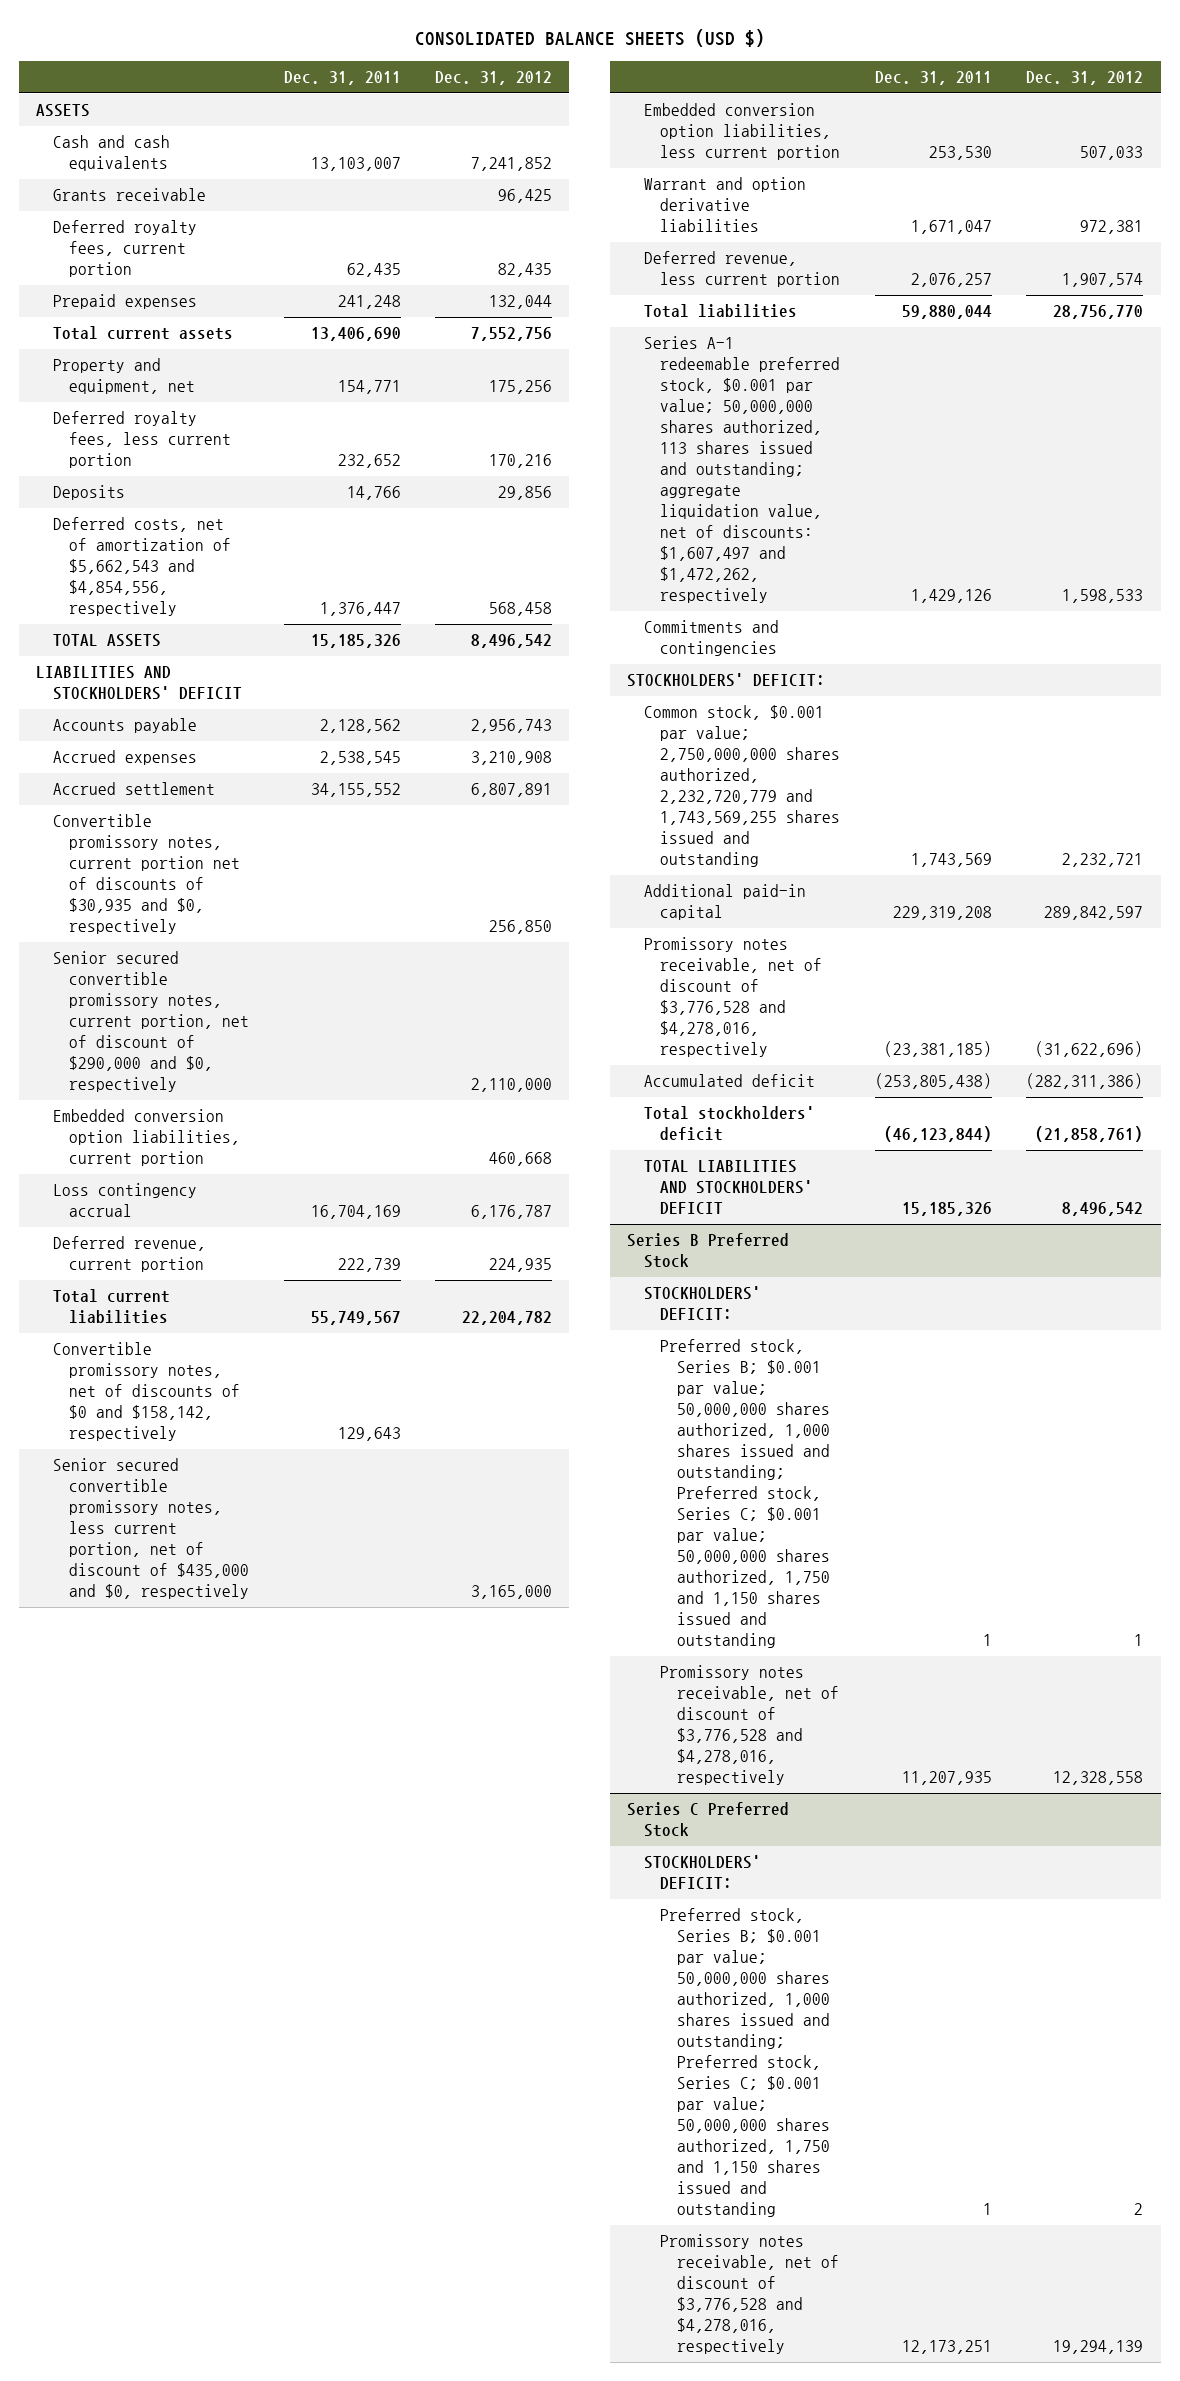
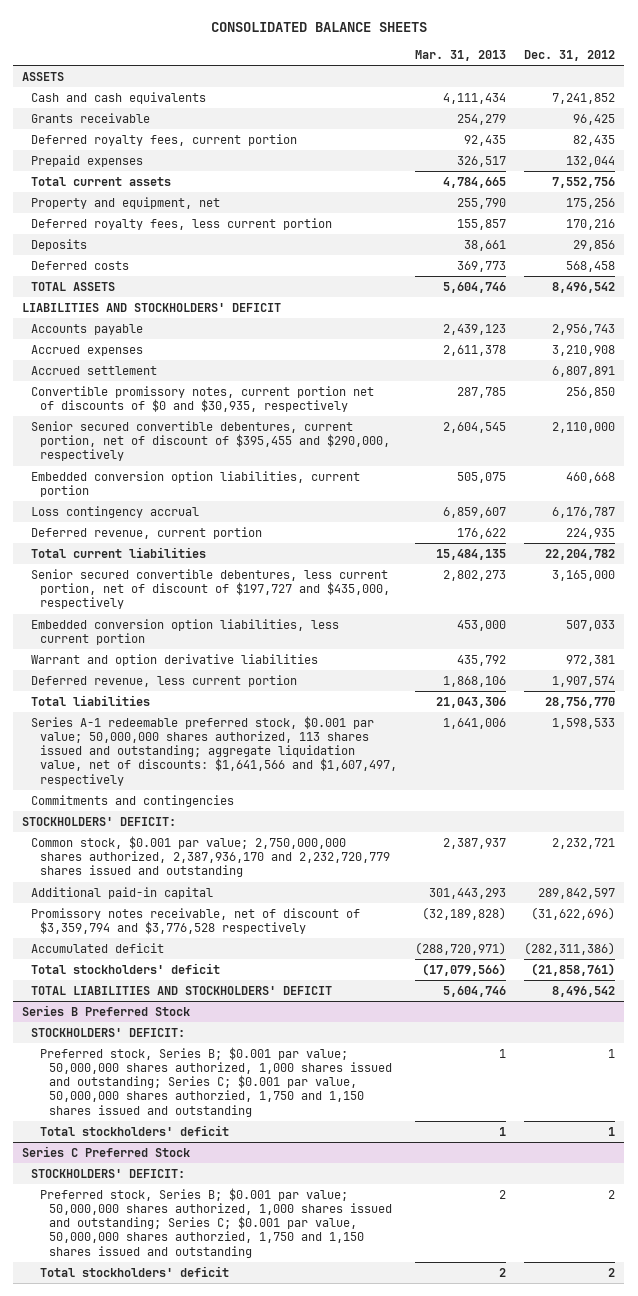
- CONSOLIDATED BALANCE SHEETS (USD $)
+ CONSOLIDATED BALANCE SHEETS
- | Dec. 31, 2011 | Dec. 31, 2012
+ | Mar. 31, 2013 | Dec. 31, 2012
- Deferred costs, net of amortization of $5,662,543 and $4,854,556, respectively | 1,376,447 | 568,458
+ Deferred costs | 369,773 | 568,458
- Convertible promissory notes, current portion net of discounts of $30,935 and $0, respectively | | 256,850
- Senior secured convertible promissory notes, current portion, net of discount of $290,000 and $0, respectively | | 2,110,000
+ Convertible promissory notes, current portion net of discounts of $0 and $30,935, respectively | 287,785 | 256,850
+ Senior secured convertible debentures, current portion, net of discount of $395,455 and $290,000, respectively | 2,604,545 | 2,110,000
- Convertible promissory notes, net of discounts of $0 and $158,142, respectively | 129,643 |
- Senior secured convertible promissory notes, less current portion, net of discount of $435,000 and $0, respectively | | 3,165,000
+ Senior secured convertible debentures, less current portion, net of discount of $197,727 and $435,000, respectively | 2,802,273 | 3,165,000
- Series A-1 redeemable preferred stock, $0.001 par value; 50,000,000 shares authorized, 113 shares issued and outstanding; aggregate liquidation value, net of discounts: $1,607,497 and $1,472,262, respectively | 1,429,126 | 1,598,533
+ Series A-1 redeemable preferred stock, $0.001 par value; 50,000,000 shares authorized, 113 shares issued and outstanding; aggregate liquidation value, net of discounts: $1,641,566 and $1,607,497, respectively | 1,641,006 | 1,598,533
- Common stock, $0.001 par value; 2,750,000,000 shares authorized, 2,232,720,779 and 1,743,569,255 shares issued and outstanding | 1,743,569 | 2,232,721
+ Common stock, $0.001 par value; 2,750,000,000 shares authorized, 2,387,936,170 and 2,232,720,779 shares issued and outstanding | 2,387,937 | 2,232,721
- Promissory notes receivable, net of discount of $3,776,528 and $4,278,016, respectively | (23,381,185) | (31,622,696)
+ Promissory notes receivable, net of discount of $3,359,794 and $3,776,528 respectively | (32,189,828) | (31,622,696)
@ Series B Preferred Stock
- Preferred stock, Series B; $0.001 par value; 50,000,000 shares authorized, 1,000 shares issued and outstanding; Preferred stock, Series C; $0.001 par value; 50,000,000 shares authorized, 1,750 and 1,150 shares issued and outstanding | 1 | 1
- Promissory notes receivable, net of discount of $3,776,528 and $4,278,016, respectively | 11,207,935 | 12,328,558
+ Preferred stock, Series B; $0.001 par value; 50,000,000 shares authorized, 1,000 shares issued and outstanding; Series C; $0.001 par value, 50,000,000 shares authorzied, 1,750 and 1,150 shares issued and outstanding | 1 | 1
+ Total stockholders' deficit | 1 | 1
@ Series C Preferred Stock
- Preferred stock, Series B; $0.001 par value; 50,000,000 shares authorized, 1,000 shares issued and outstanding; Preferred stock, Series C; $0.001 par value; 50,000,000 shares authorized, 1,750 and 1,150 shares issued and outstanding | 1 | 2
- Promissory notes receivable, net of discount of $3,776,528 and $4,278,016, respectively | 12,173,251 | 19,294,139
+ Preferred stock, Series B; $0.001 par value; 50,000,000 shares authorized, 1,000 shares issued and outstanding; Series C; $0.001 par value, 50,000,000 shares authorzied, 1,750 and 1,150 shares issued and outstanding | 2 | 2
+ Total stockholders' deficit | 2 | 2

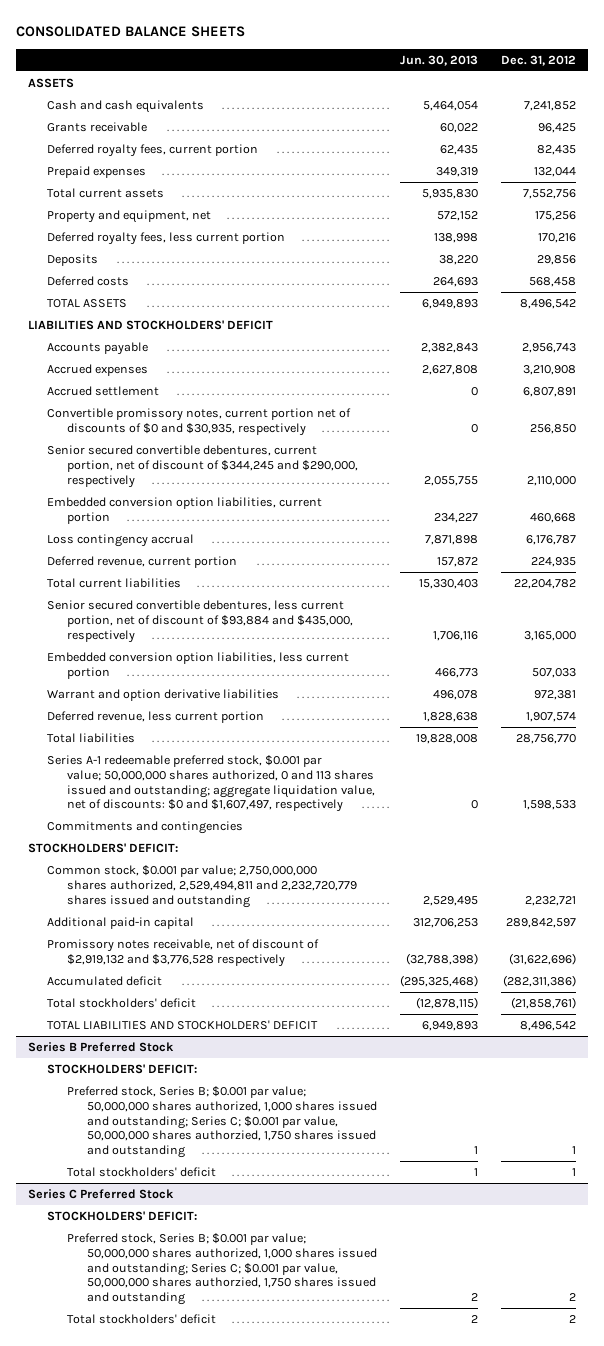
- | Mar. 31, 2013 | Dec. 31, 2012
+ | Jun. 30, 2013 | Dec. 31, 2012
- Senior secured convertible debentures, current portion, net of discount of $395,455 and $290,000, respectively | 2,604,545 | 2,110,000
+ Senior secured convertible debentures, current portion, net of discount of $344,245 and $290,000, respectively | 2,055,755 | 2,110,000
- Senior secured convertible debentures, less current portion, net of discount of $197,727 and $435,000, respectively | 2,802,273 | 3,165,000
+ Senior secured convertible debentures, less current portion, net of discount of $93,884 and $435,000, respectively | 1,706,116 | 3,165,000
- Series A-1 redeemable preferred stock, $0.001 par value; 50,000,000 shares authorized, 113 shares issued and outstanding; aggregate liquidation value, net of discounts: $1,641,566 and $1,607,497, respectively | 1,641,006 | 1,598,533
+ Series A-1 redeemable preferred stock, $0.001 par value; 50,000,000 shares authorized, 0 and 113 shares issued and outstanding; aggregate liquidation value, net of discounts: $0 and $1,607,497, respectively | 0 | 1,598,533
- Common stock, $0.001 par value; 2,750,000,000 shares authorized, 2,387,936,170 and 2,232,720,779 shares issued and outstanding | 2,387,937 | 2,232,721
+ Common stock, $0.001 par value; 2,750,000,000 shares authorized, 2,529,494,811 and 2,232,720,779 shares issued and outstanding | 2,529,495 | 2,232,721
- Promissory notes receivable, net of discount of $3,359,794 and $3,776,528 respectively | (32,189,828) | (31,622,696)
+ Promissory notes receivable, net of discount of $2,919,132 and $3,776,528 respectively | (32,788,398) | (31,622,696)
@ Series B Preferred Stock
- Preferred stock, Series B; $0.001 par value; 50,000,000 shares authorized, 1,000 shares issued and outstanding; Series C; $0.001 par value, 50,000,000 shares authorzied, 1,750 and 1,150 shares issued and outstanding | 1 | 1
+ Preferred stock, Series B; $0.001 par value; 50,000,000 shares authorized, 1,000 shares issued and outstanding; Series C; $0.001 par value, 50,000,000 shares authorzied, 1,750 shares issued and outstanding | 1 | 1
@ Series C Preferred Stock
- Preferred stock, Series B; $0.001 par value; 50,000,000 shares authorized, 1,000 shares issued and outstanding; Series C; $0.001 par value, 50,000,000 shares authorzied, 1,750 and 1,150 shares issued and outstanding | 2 | 2
+ Preferred stock, Series B; $0.001 par value; 50,000,000 shares authorized, 1,000 shares issued and outstanding; Series C; $0.001 par value, 50,000,000 shares authorzied, 1,750 shares issued and outstanding | 2 | 2

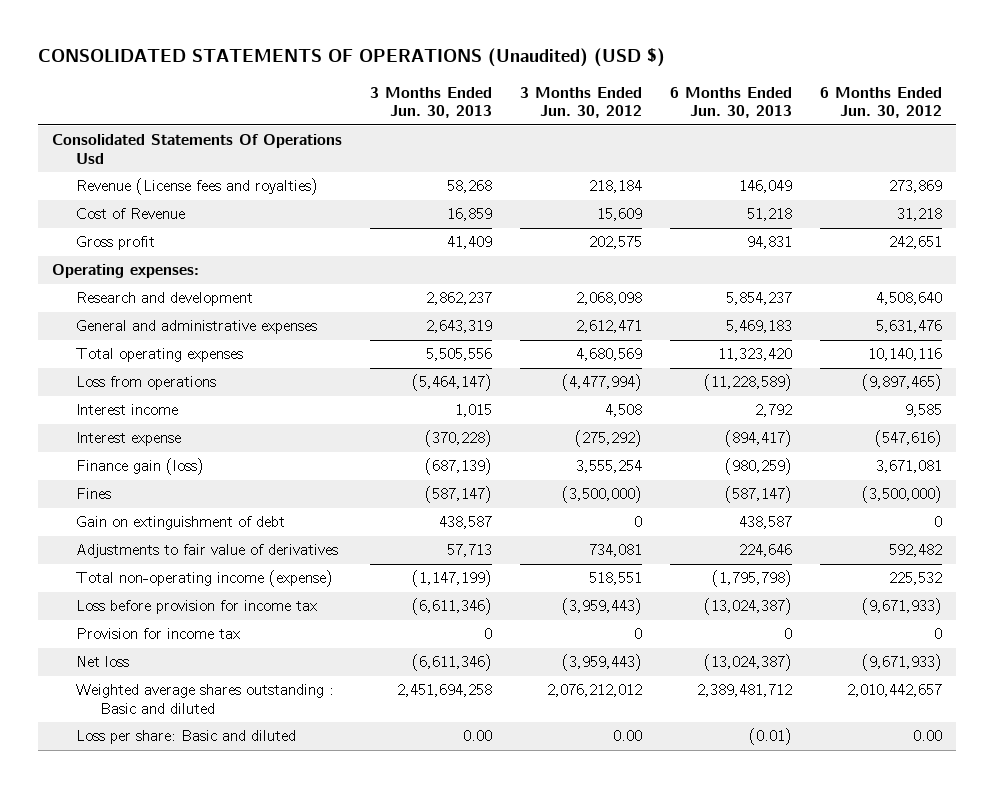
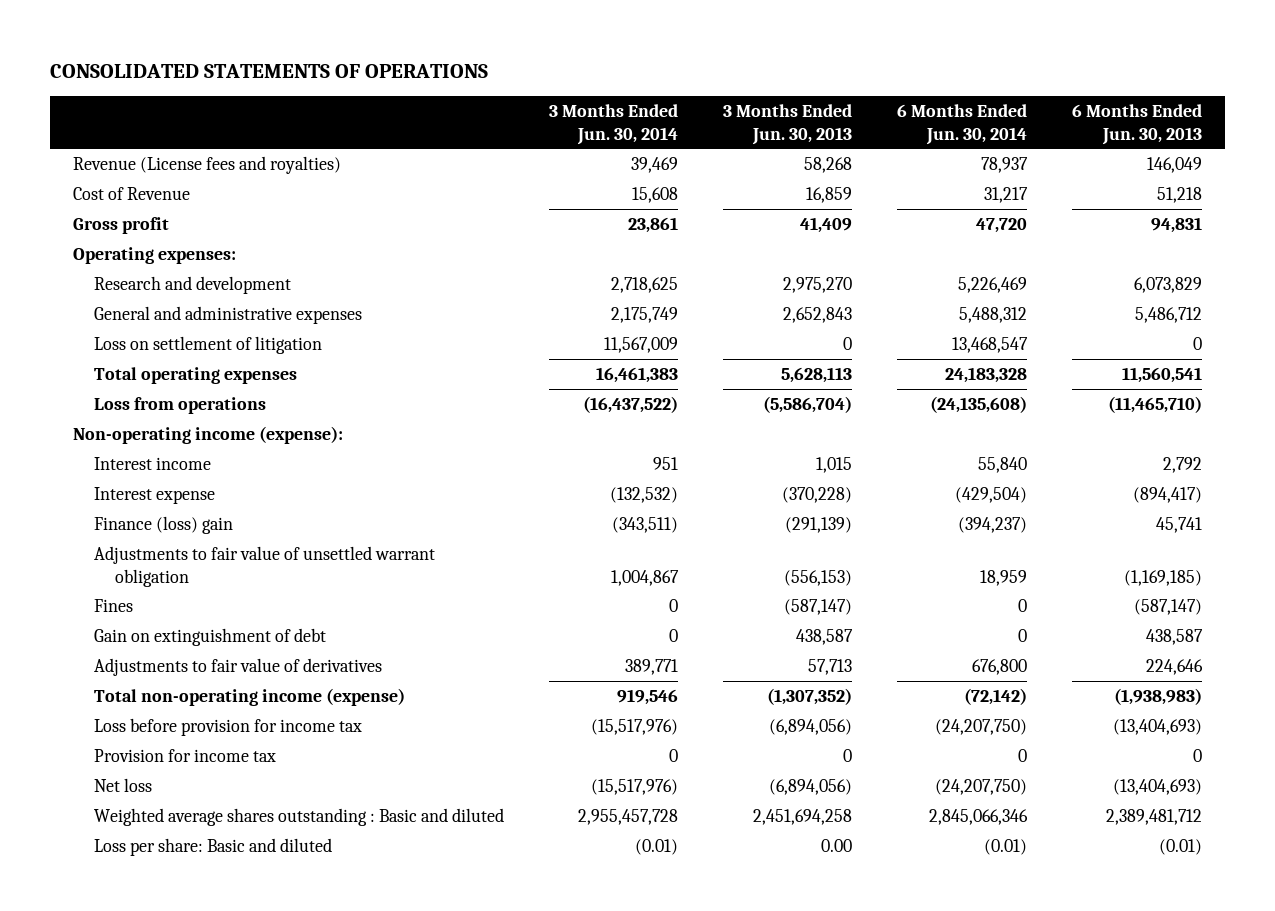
- CONSOLIDATED STATEMENTS OF OPERATIONS (Unaudited) (USD $)
+ CONSOLIDATED STATEMENTS OF OPERATIONS
- | 3 Months Ended Jun. 30, 2013 | 3 Months Ended Jun. 30, 2012 | 6 Months Ended Jun. 30, 2013 | 6 Months Ended Jun. 30, 2012
+ | 3 Months Ended Jun. 30, 2014 | 3 Months Ended Jun. 30, 2013 | 6 Months Ended Jun. 30, 2014 | 6 Months Ended Jun. 30, 2013
- Consolidated Statements Of Operations Usd
- Research and development | 2,862,237 | 2,068,098 | 5,854,237 | 4,508,640
- General and administrative expenses | 2,643,319 | 2,612,471 | 5,469,183 | 5,631,476
- Total operating expenses | 5,505,556 | 4,680,569 | 11,323,420 | 10,140,116
- Loss from operations | (5,464,147) | (4,477,994) | (11,228,589) | (9,897,465)
+ Research and development | 2,718,625 | 2,975,270 | 5,226,469 | 6,073,829
+ General and administrative expenses | 2,175,749 | 2,652,843 | 5,488,312 | 5,486,712
+ Loss on settlement of litigation | 11,567,009 | 0 | 13,468,547 | 0
+ Total operating expenses | 16,461,383 | 5,628,113 | 24,183,328 | 11,560,541
+ Loss from operations | (16,437,522) | (5,586,704) | (24,135,608) | (11,465,710)
+ Non-operating income (expense):
- Finance gain (loss) | (687,139) | 3,555,254 | (980,259) | 3,671,081
+ Finance (loss) gain | (343,511) | (291,139) | (394,237) | 45,741
+ Adjustments to fair value of unsettled warrant obligation | 1,004,867 | (556,153) | 18,959 | (1,169,185)
- Total non-operating income (expense) | (1,147,199) | 518,551 | (1,795,798) | 225,532
- Loss before provision for income tax | (6,611,346) | (3,959,443) | (13,024,387) | (9,671,933)
+ Total non-operating income (expense) | 919,546 | (1,307,352) | (72,142) | (1,938,983)
+ Loss before provision for income tax | (15,517,976) | (6,894,056) | (24,207,750) | (13,404,693)
- Net loss | (6,611,346) | (3,959,443) | (13,024,387) | (9,671,933)
+ Net loss | (15,517,976) | (6,894,056) | (24,207,750) | (13,404,693)

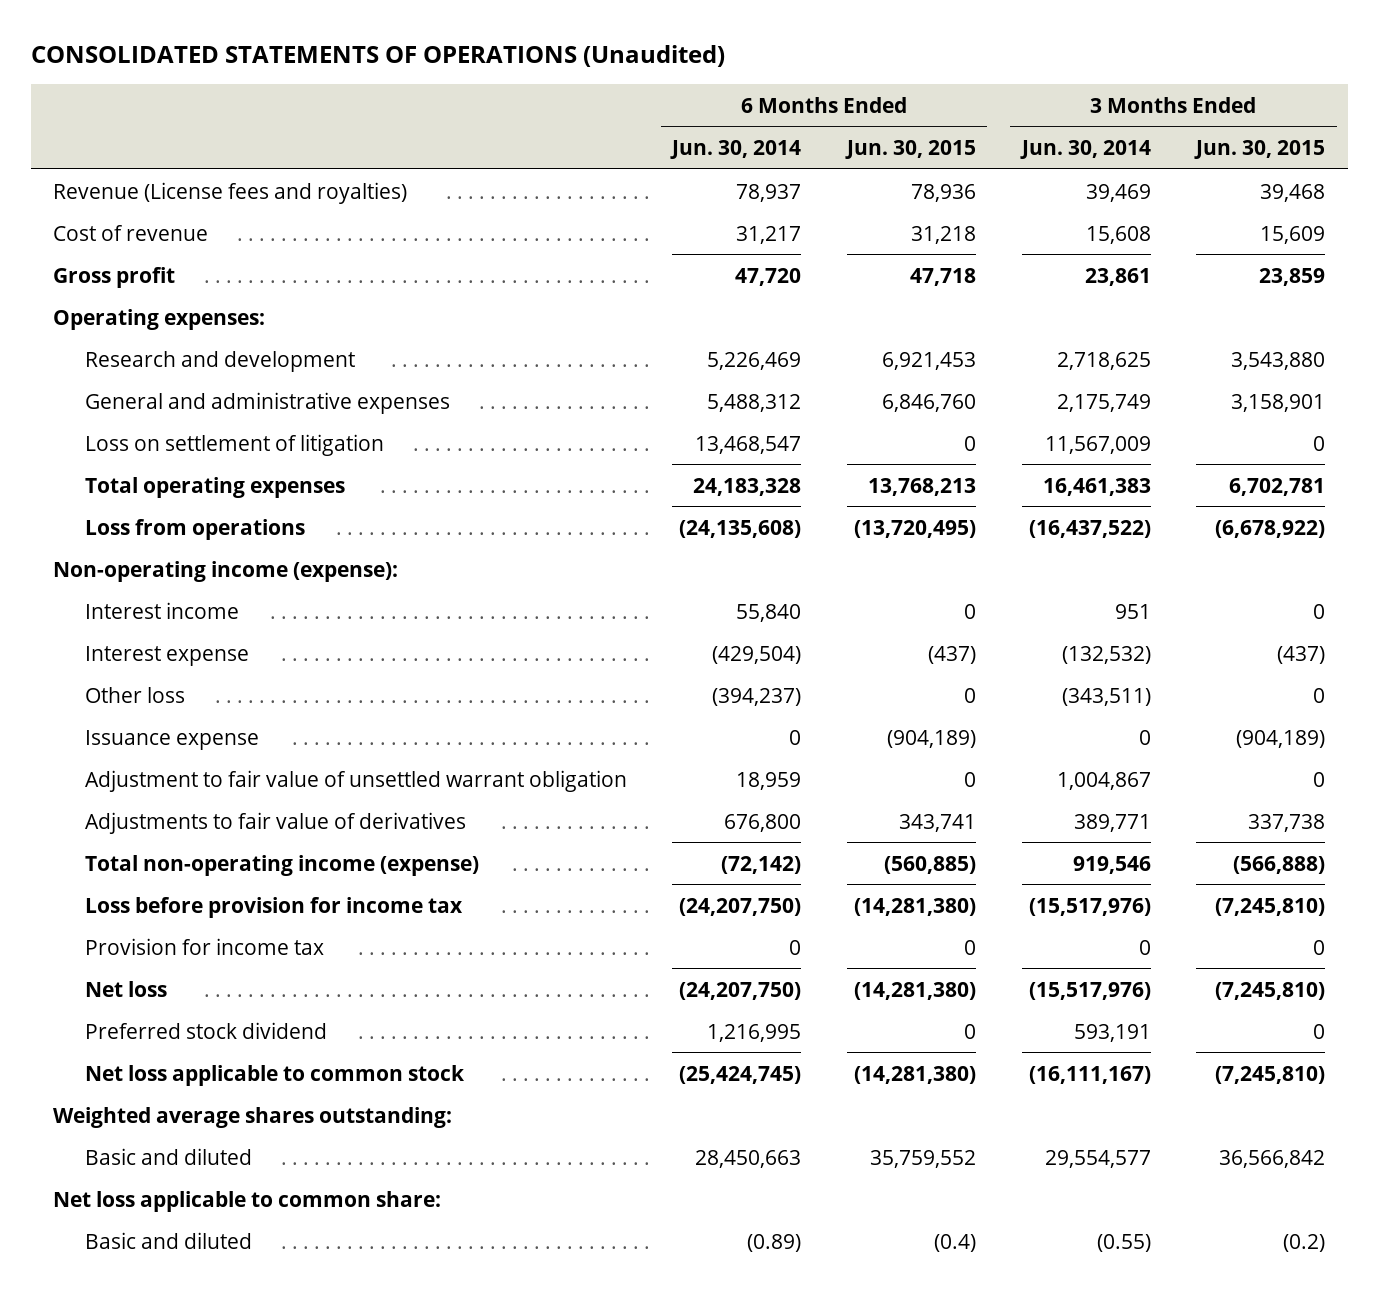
- CONSOLIDATED STATEMENTS OF OPERATIONS
+ CONSOLIDATED STATEMENTS OF OPERATIONS (Unaudited)
- | 3 Months Ended Jun. 30, 2014 | 3 Months Ended Jun. 30, 2013 | 6 Months Ended Jun. 30, 2014 | 6 Months Ended Jun. 30, 2013
+ | 6 Months Ended Jun. 30, 2014 | 6 Months Ended Jun. 30, 2015 | 3 Months Ended Jun. 30, 2014 | 3 Months Ended Jun. 30, 2015
- Cost of Revenue | 15,608 | 16,859 | 31,217 | 51,218
+ Cost of revenue | 31,217 | 31,218 | 15,608 | 15,609
- Finance (loss) gain | (343,511) | (291,139) | (394,237) | 45,741
- Adjustments to fair value of unsettled warrant obligation | 1,004,867 | (556,153) | 18,959 | (1,169,185)
- Fines | 0 | (587,147) | 0 | (587,147)
- Gain on extinguishment of debt | 0 | 438,587 | 0 | 438,587
+ Other loss | (394,237) | 0 | (343,511) | 0
+ Issuance expense | 0 | (904,189) | 0 | (904,189)
+ Adjustment to fair value of unsettled warrant obligation | 18,959 | 0 | 1,004,867 | 0
- Weighted average shares outstanding : Basic and diluted | 2,955,457,728 | 2,451,694,258 | 2,845,066,346 | 2,389,481,712
- Loss per share: Basic and diluted | (0.01) | 0.00 | (0.01) | (0.01)
+ Preferred stock dividend | 1,216,995 | 0 | 593,191 | 0
+ Net loss applicable to common stock | (25,424,745) | (14,281,380) | (16,111,167) | (7,245,810)
+ Weighted average shares outstanding:
+ Basic and diluted | 28,450,663 | 35,759,552 | 29,554,577 | 36,566,842
+ Net loss applicable to common share:
+ Basic and diluted | (0.89) | (0.4) | (0.55) | (0.2)

